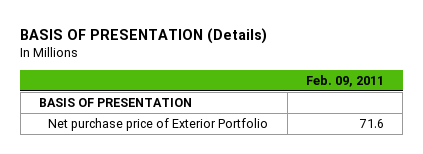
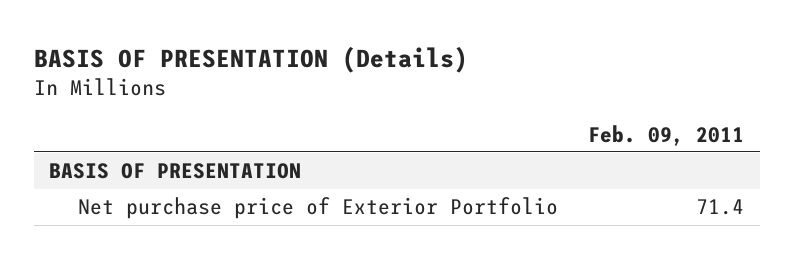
- Net purchase price of Exterior Portfolio | 71.6
+ Net purchase price of Exterior Portfolio | 71.4

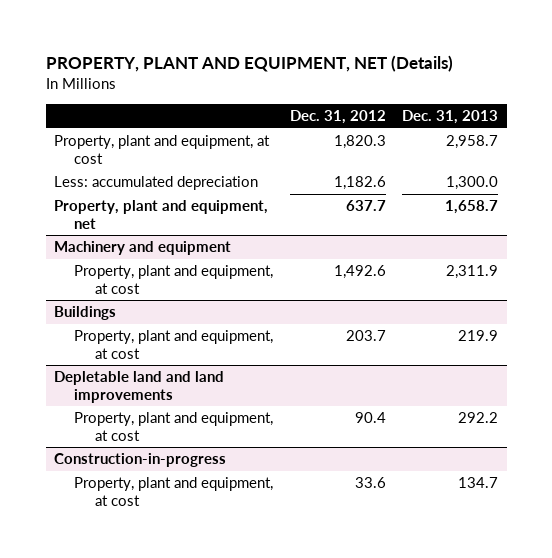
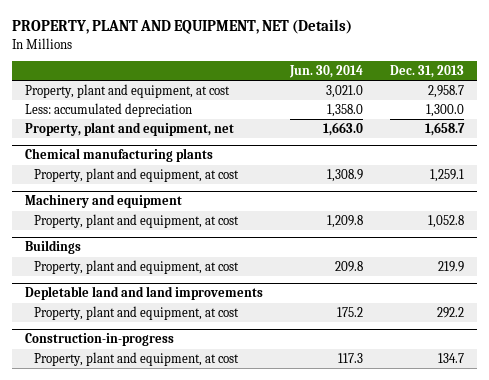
- | Dec. 31, 2012 | Dec. 31, 2013
+ | Jun. 30, 2014 | Dec. 31, 2013
+ Chemical manufacturing plants
+ Property, plant and equipment, at cost | 1,308.9 | 1,259.1
@ Machinery and equipment
- Property, plant and equipment, at cost | 1,492.6 | 2,311.9
+ Property, plant and equipment, at cost | 1,209.8 | 1,052.8

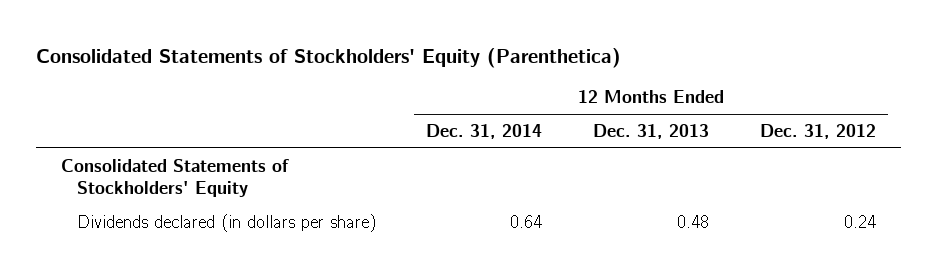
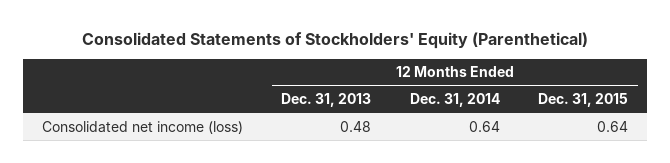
- Consolidated Statements of Stockholders' Equity (Parenthetica)
+ Consolidated Statements of Stockholders' Equity (Parenthetical)
- | 12 Months Ended Dec. 31, 2014 | 12 Months Ended Dec. 31, 2013 | 12 Months Ended Dec. 31, 2012
+ | 12 Months Ended Dec. 31, 2013 | 12 Months Ended Dec. 31, 2014 | 12 Months Ended Dec. 31, 2015
- Consolidated Statements of Stockholders' Equity
- Dividends declared (in dollars per share) | 0.64 | 0.48 | 0.24
+ Consolidated net income (loss) | 0.48 | 0.64 | 0.64

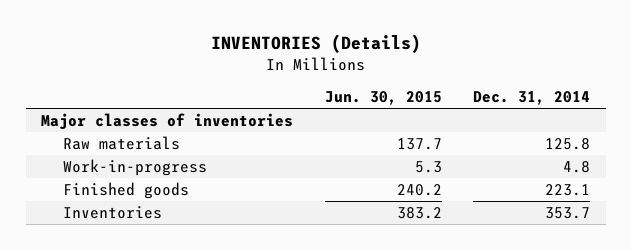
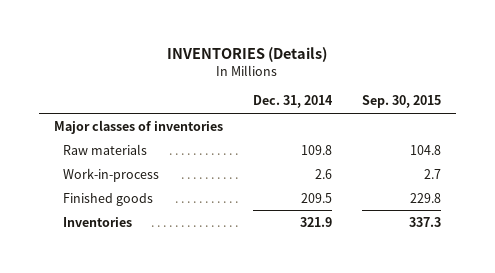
- | Jun. 30, 2015 | Dec. 31, 2014
+ | Dec. 31, 2014 | Sep. 30, 2015
- Raw materials | 137.7 | 125.8
- Work-in-progress | 5.3 | 4.8
- Finished goods | 240.2 | 223.1
- Inventories | 383.2 | 353.7
+ Raw materials | 109.8 | 104.8
+ Work-in-process | 2.6 | 2.7
+ Finished goods | 209.5 | 229.8
+ Inventories | 321.9 | 337.3

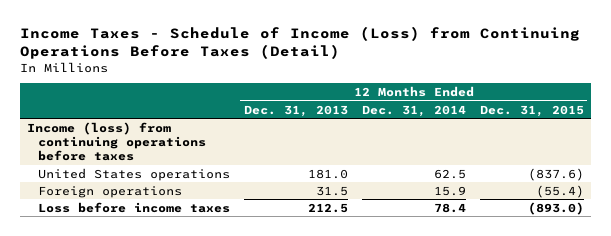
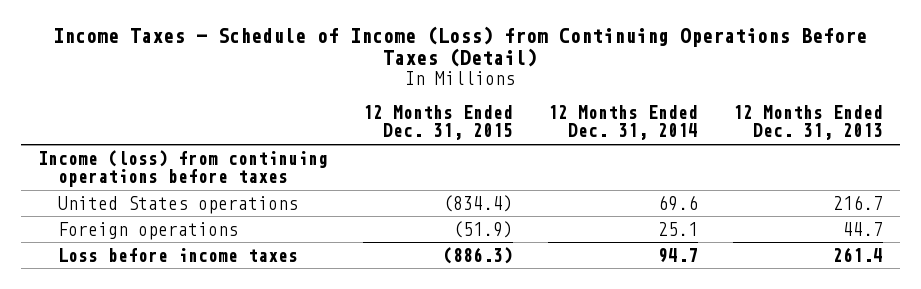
- | 12 Months Ended Dec. 31, 2013 | 12 Months Ended Dec. 31, 2014 | 12 Months Ended Dec. 31, 2015
+ | 12 Months Ended Dec. 31, 2015 | 12 Months Ended Dec. 31, 2014 | 12 Months Ended Dec. 31, 2013
- United States operations | 181.0 | 62.5 | (837.6)
- Foreign operations | 31.5 | 15.9 | (55.4)
- Loss before income taxes | 212.5 | 78.4 | (893.0)
+ United States operations | (834.4) | 69.6 | 216.7
+ Foreign operations | (51.9) | 25.1 | 44.7
+ Loss before income taxes | (886.3) | 94.7 | 261.4

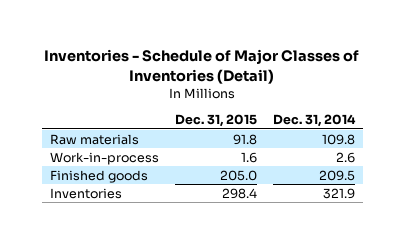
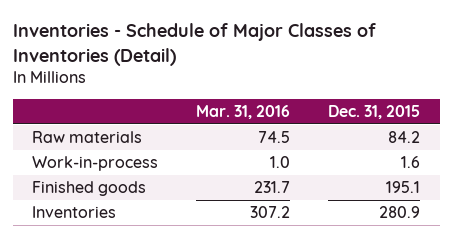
- | Dec. 31, 2015 | Dec. 31, 2014
+ | Mar. 31, 2016 | Dec. 31, 2015
- Raw materials | 91.8 | 109.8
+ Raw materials | 74.5 | 84.2
- Finished goods | 205.0 | 209.5
- Inventories | 298.4 | 321.9
+ Finished goods | 231.7 | 195.1
+ Inventories | 307.2 | 280.9

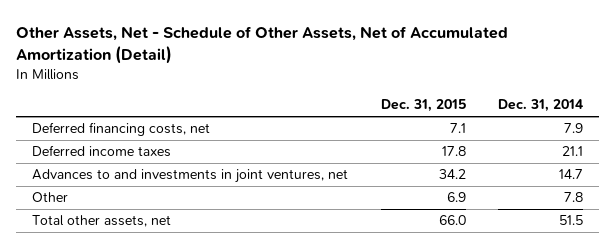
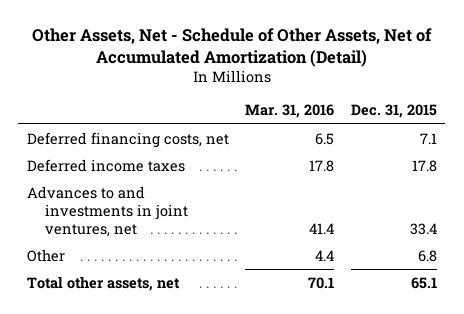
- | Dec. 31, 2015 | Dec. 31, 2014
+ | Mar. 31, 2016 | Dec. 31, 2015
- Advances to and investments in joint ventures, net | 34.2 | 14.7
- Other | 6.9 | 7.8
- Total other assets, net | 66.0 | 51.5
+ Advances to and investments in joint ventures, net | 41.4 | 33.4
+ Other | 4.4 | 6.8
+ Total other assets, net | 70.1 | 65.1

